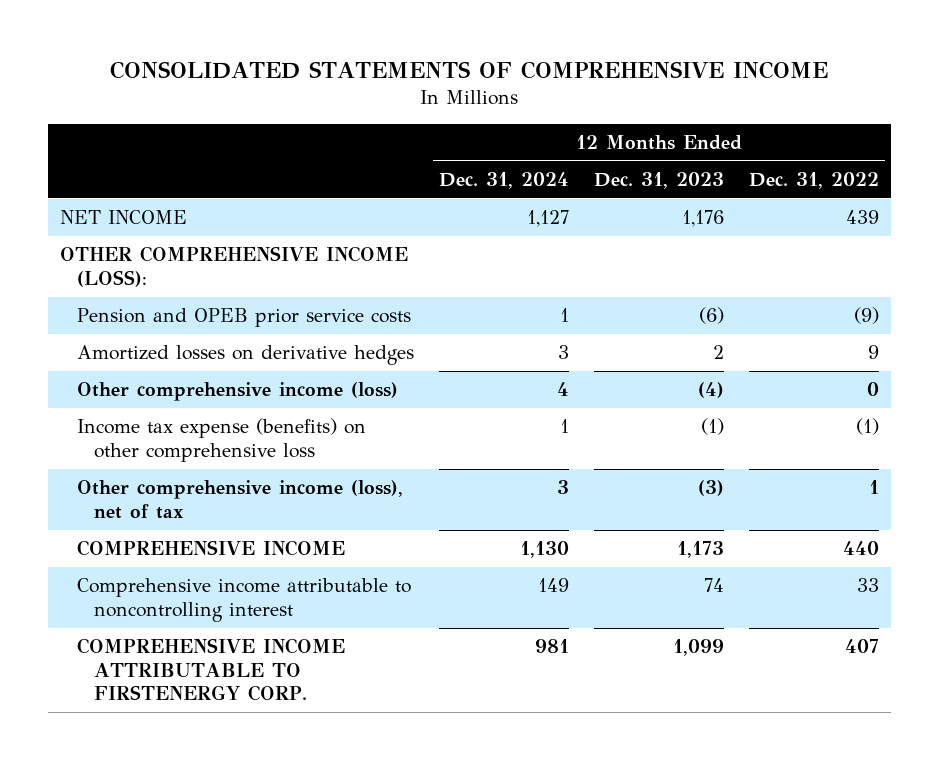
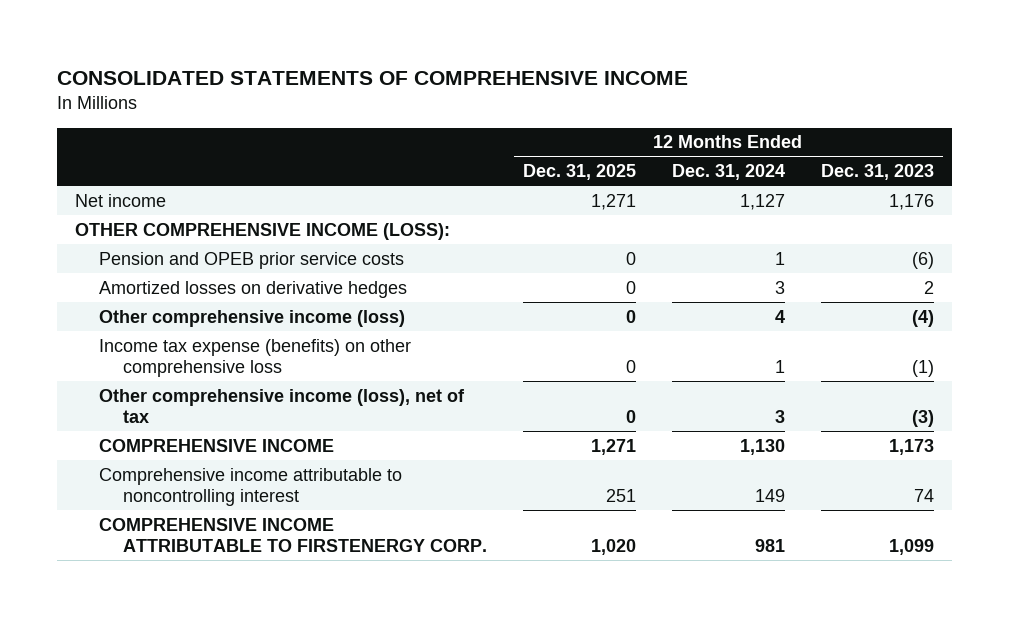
- | 12 Months Ended Dec. 31, 2024 | 12 Months Ended Dec. 31, 2023 | 12 Months Ended Dec. 31, 2022
+ | 12 Months Ended Dec. 31, 2025 | 12 Months Ended Dec. 31, 2024 | 12 Months Ended Dec. 31, 2023
- NET INCOME | 1,127 | 1,176 | 439
+ Net income | 1,271 | 1,127 | 1,176

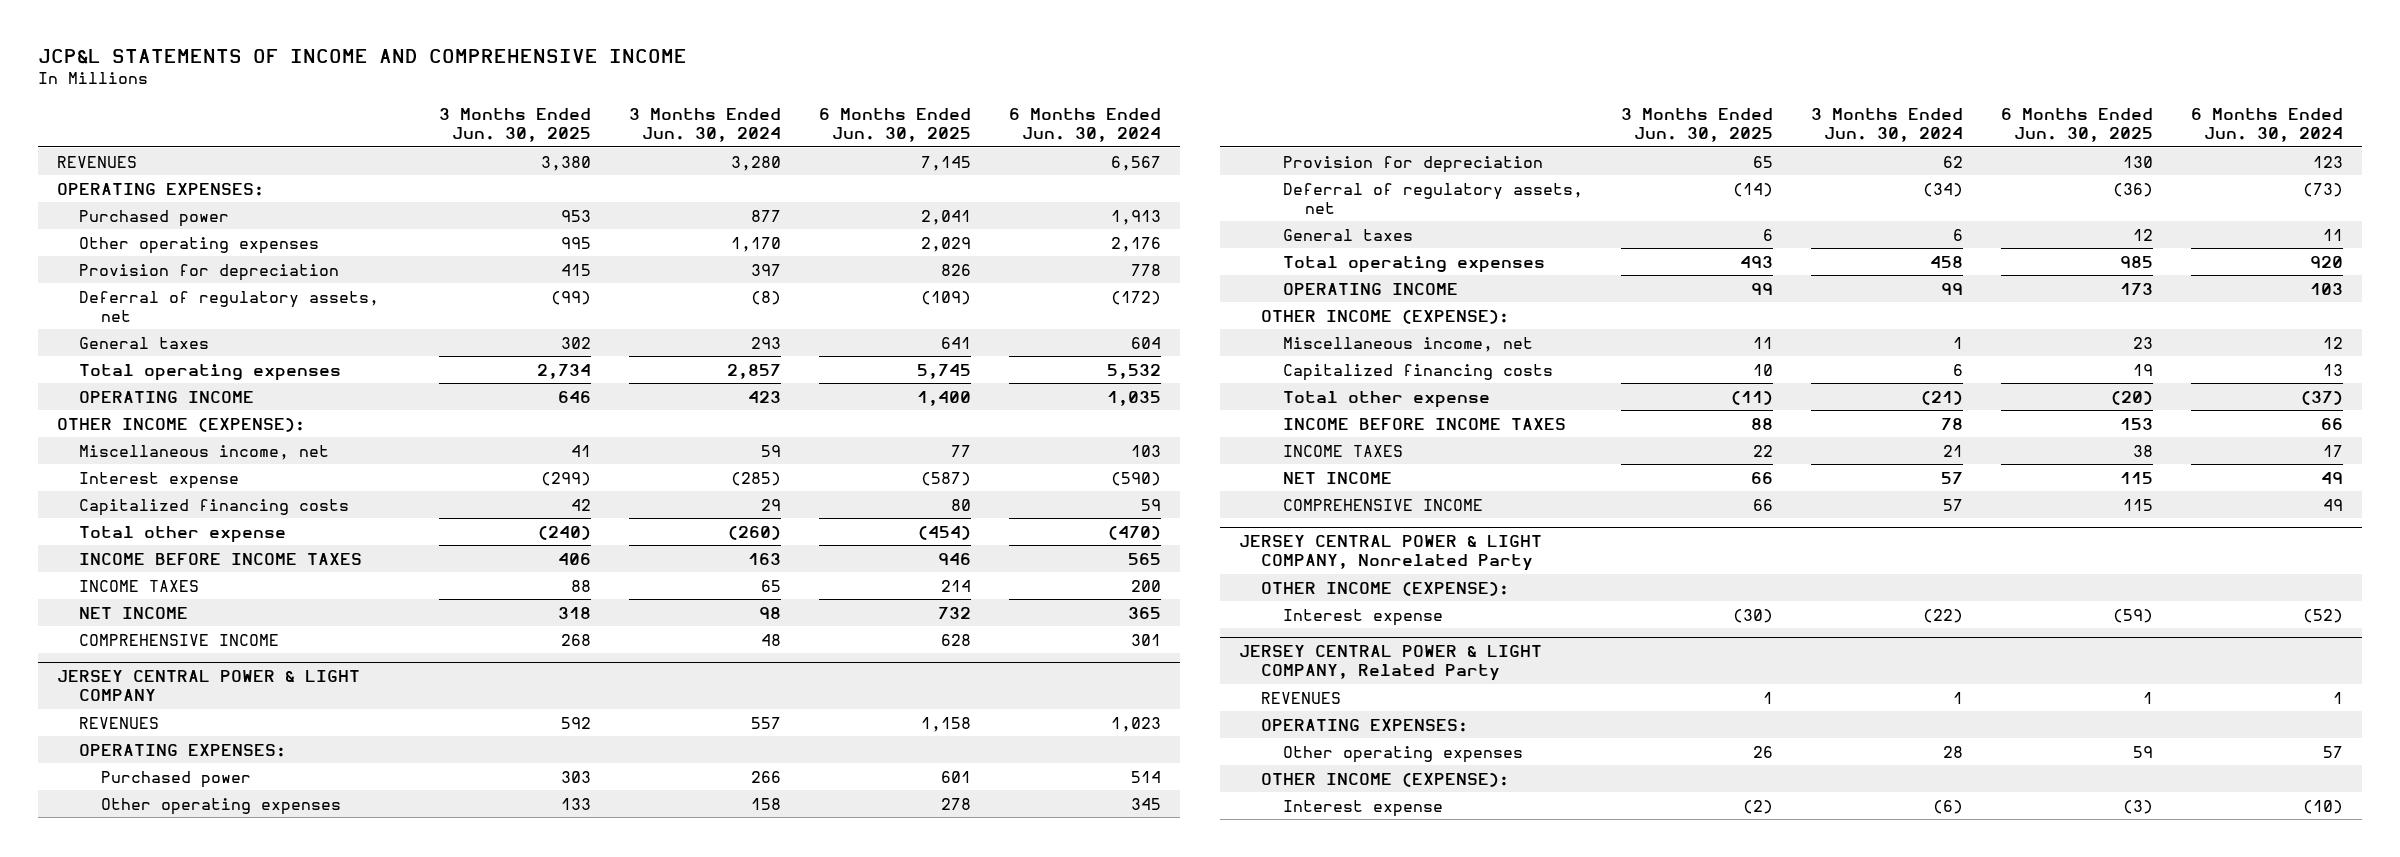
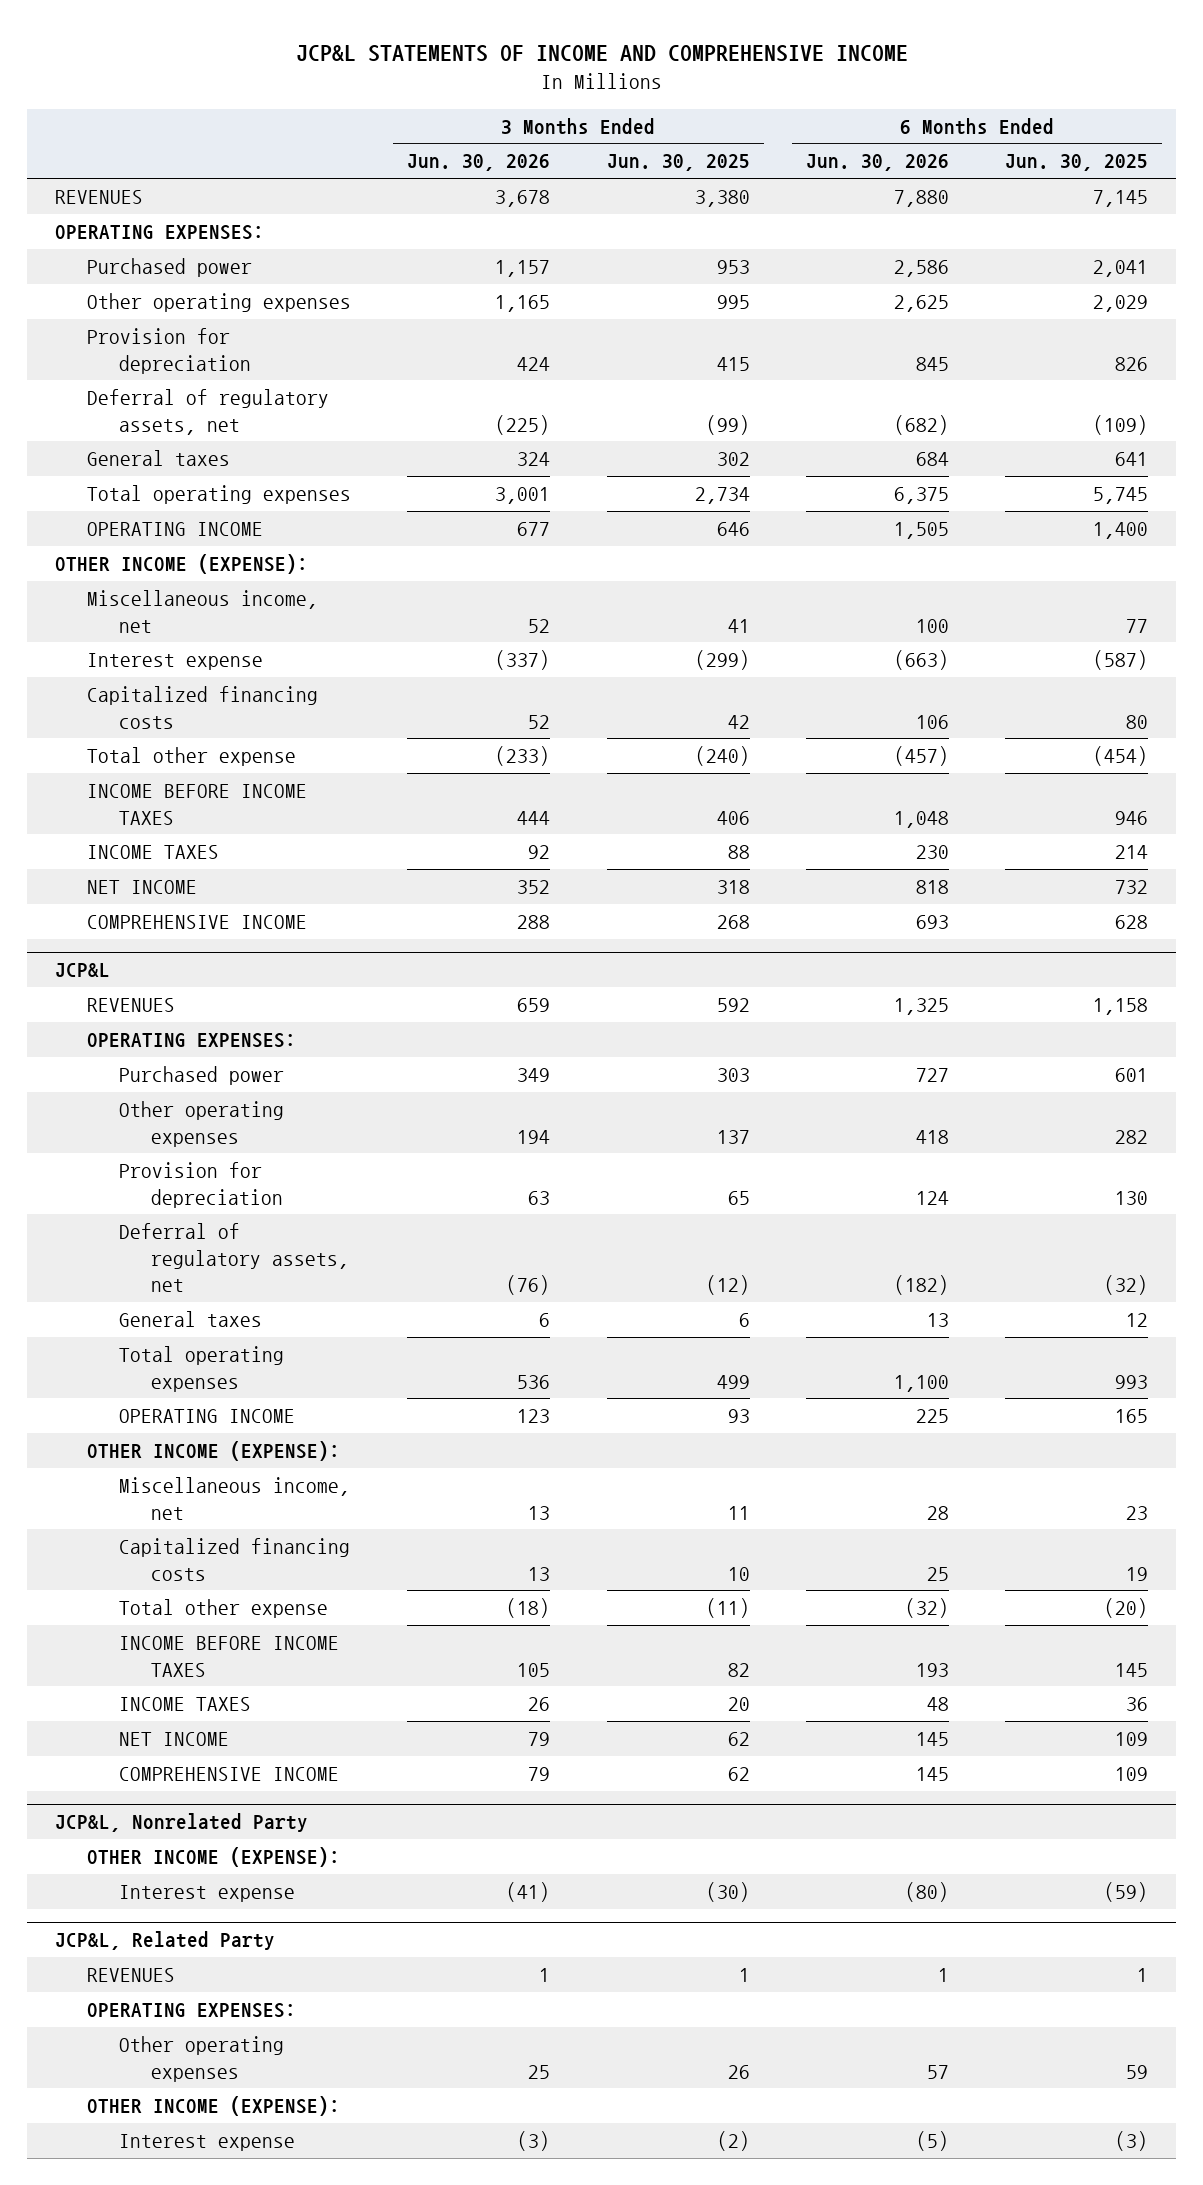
- | 3 Months Ended Jun. 30, 2025 | 3 Months Ended Jun. 30, 2024 | 6 Months Ended Jun. 30, 2025 | 6 Months Ended Jun. 30, 2024
+ | 3 Months Ended Jun. 30, 2026 | 3 Months Ended Jun. 30, 2025 | 6 Months Ended Jun. 30, 2026 | 6 Months Ended Jun. 30, 2025
- JERSEY CENTRAL POWER & LIGHT COMPANY
+ JCP&L
- Other operating expenses | 133 | 158 | 278 | 345
+ Other operating expenses | 194 | 137 | 418 | 282
- Deferral of regulatory assets, net | (14) | (34) | (36) | (73)
+ Deferral of regulatory assets, net | (76) | (12) | (182) | (32)
- Total operating expenses | 493 | 458 | 985 | 920
- OPERATING INCOME | 99 | 99 | 173 | 103
+ Total operating expenses | 536 | 499 | 1,100 | 993
+ OPERATING INCOME | 123 | 93 | 225 | 165
- INCOME BEFORE INCOME TAXES | 88 | 78 | 153 | 66
- INCOME TAXES | 22 | 21 | 38 | 17
- NET INCOME | 66 | 57 | 115 | 49
- COMPREHENSIVE INCOME | 66 | 57 | 115 | 49
- JERSEY CENTRAL POWER & LIGHT COMPANY, Nonrelated Party
+ INCOME BEFORE INCOME TAXES | 105 | 82 | 193 | 145
+ INCOME TAXES | 26 | 20 | 48 | 36
+ NET INCOME | 79 | 62 | 145 | 109
+ COMPREHENSIVE INCOME | 79 | 62 | 145 | 109
+ JCP&L, Nonrelated Party
- JERSEY CENTRAL POWER & LIGHT COMPANY, Related Party
+ JCP&L, Related Party

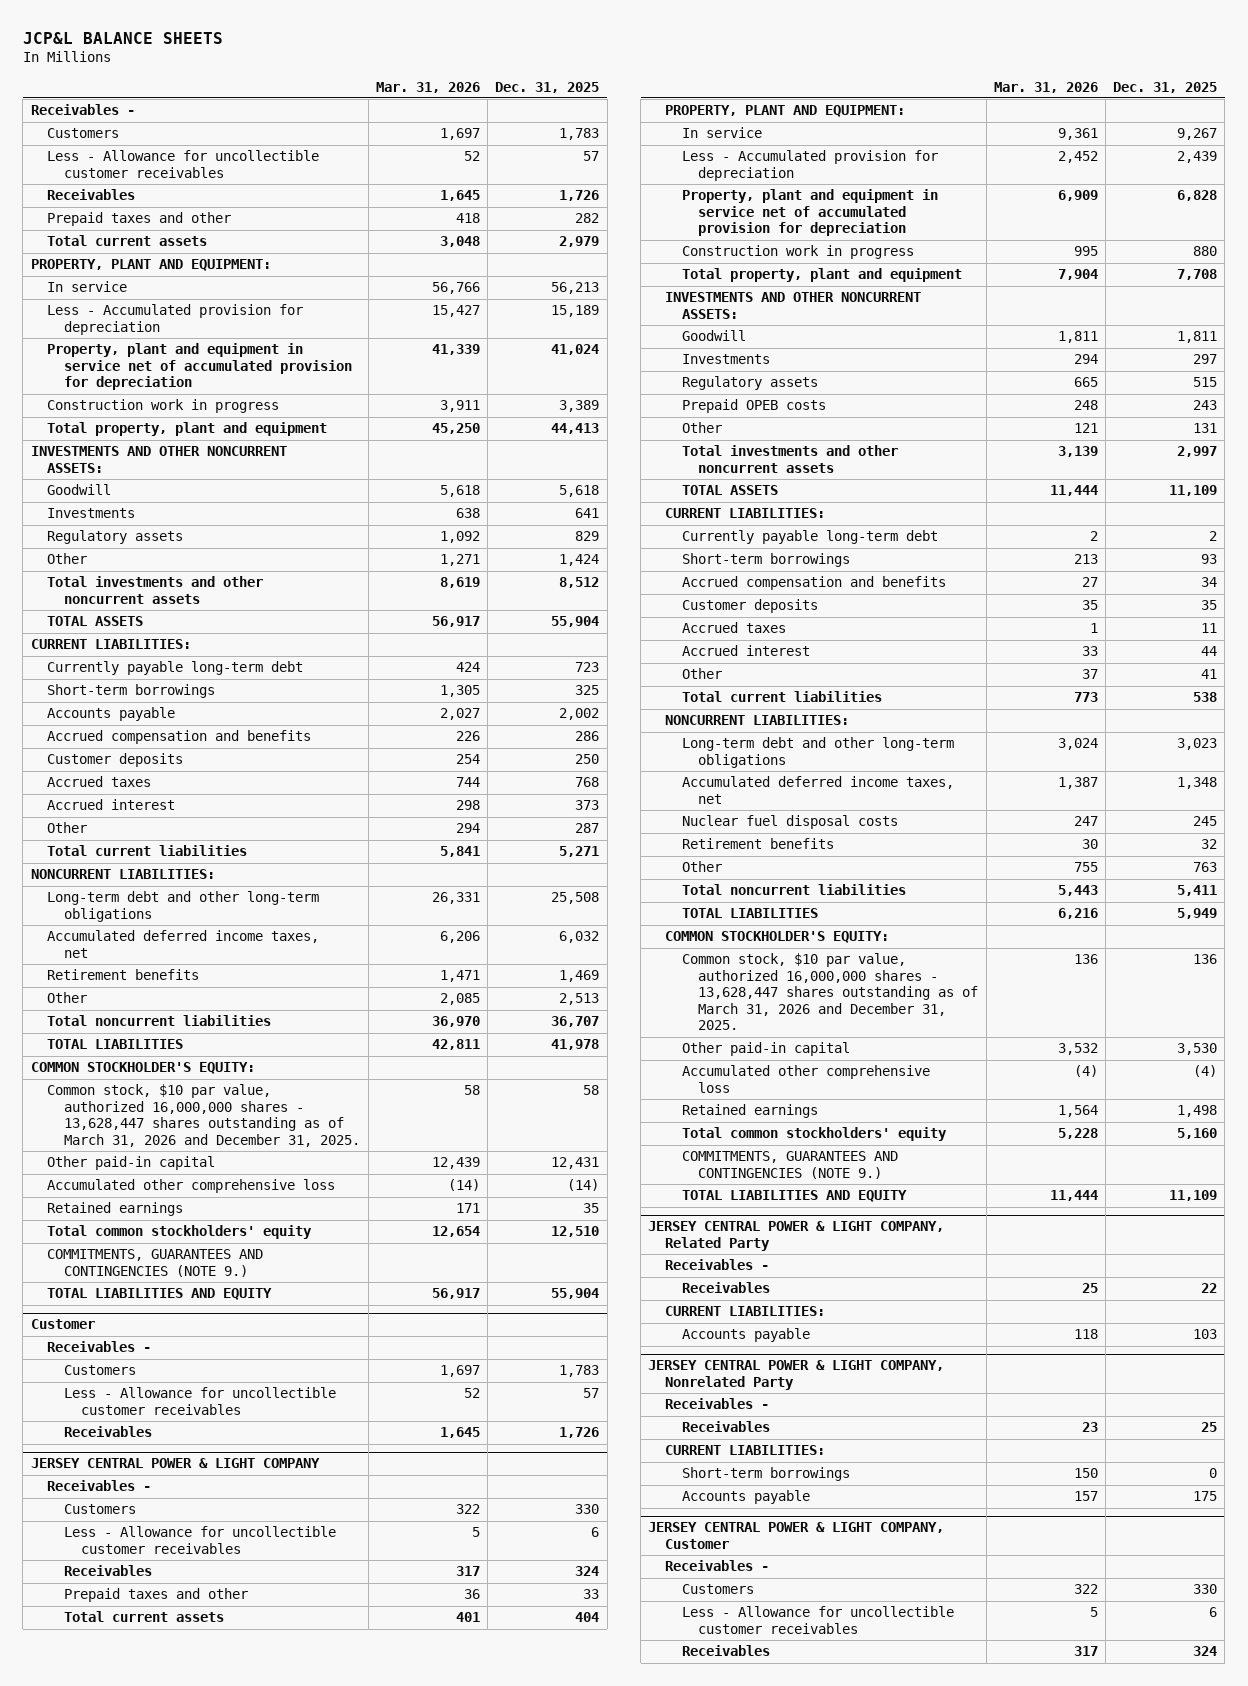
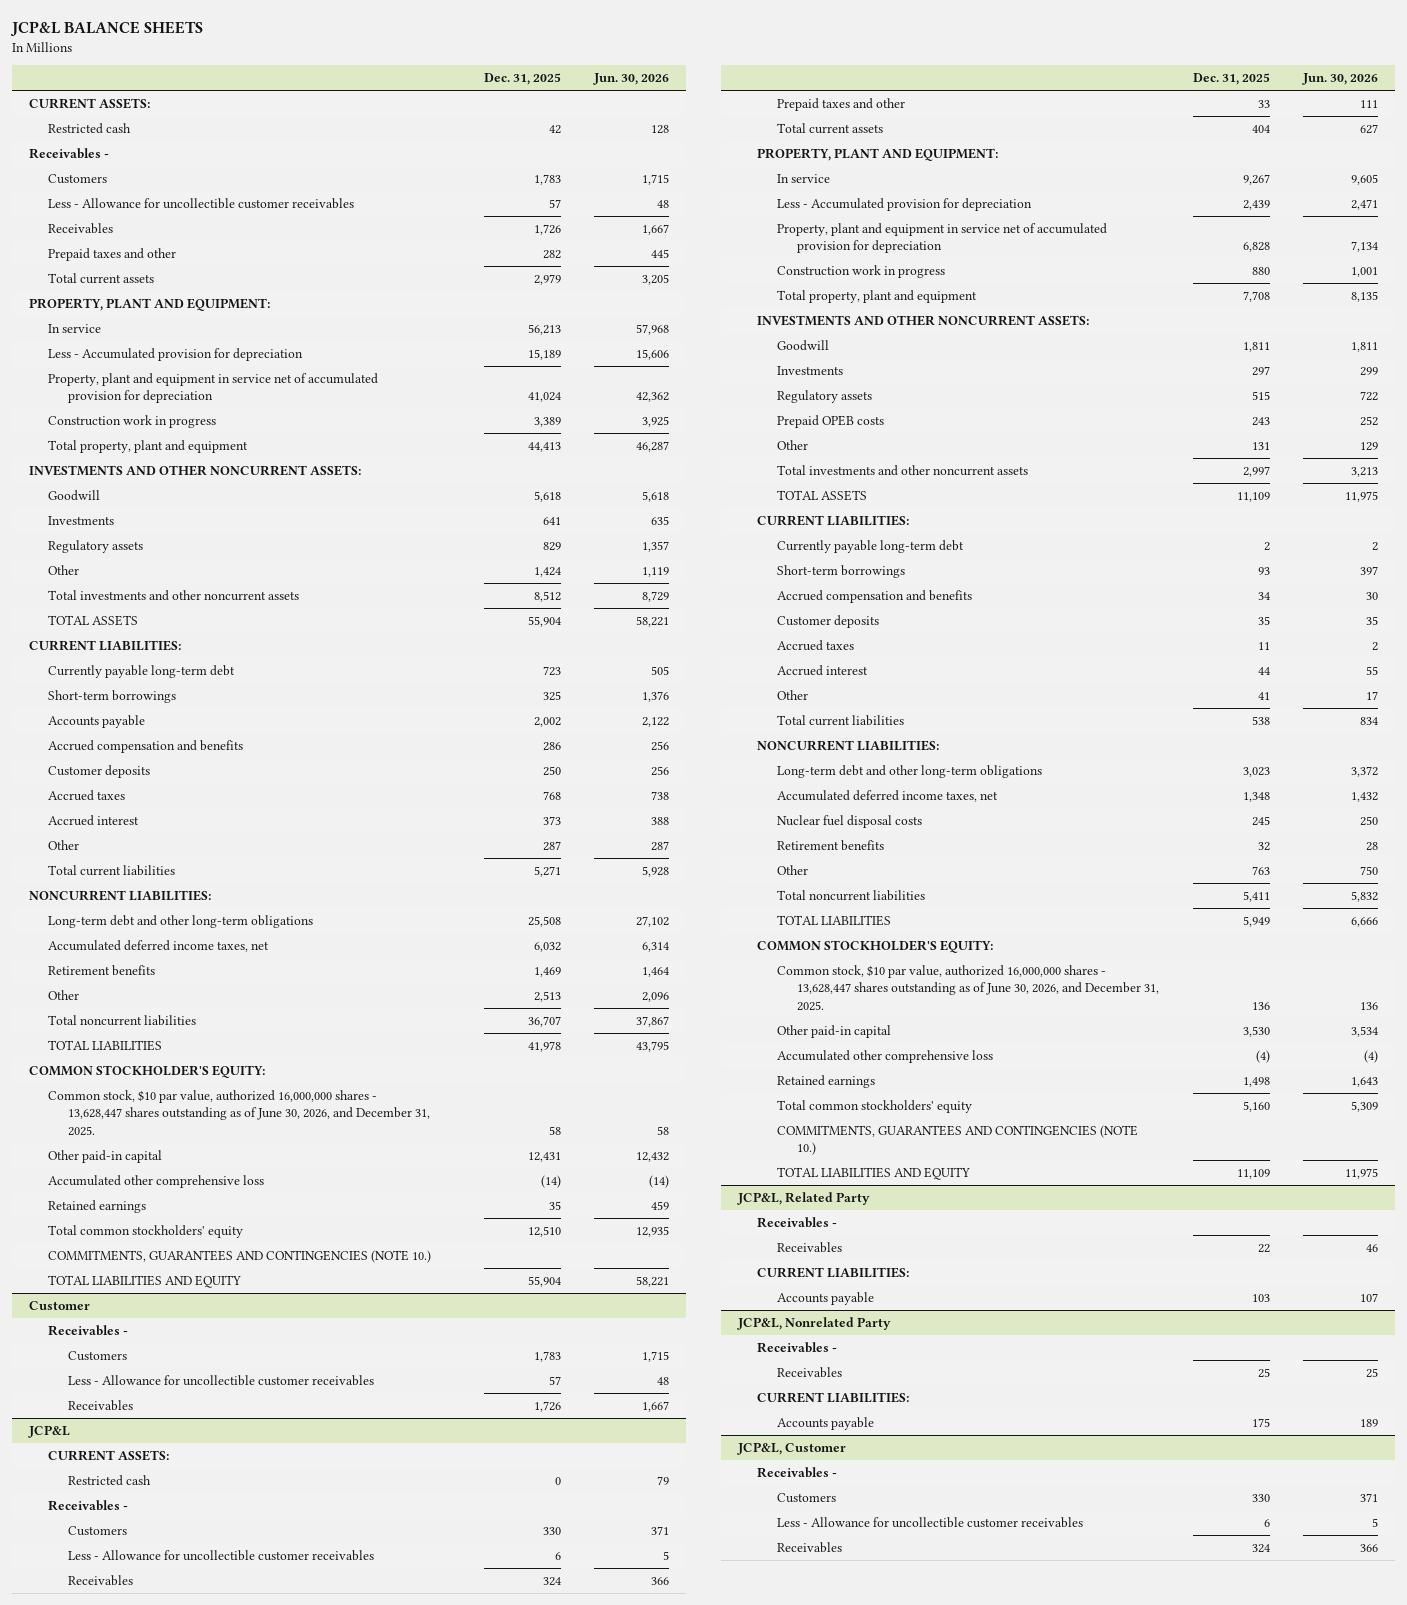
- | Mar. 31, 2026 | Dec. 31, 2025
+ | Dec. 31, 2025 | Jun. 30, 2026
+ CURRENT ASSETS:
+ Restricted cash | 42 | 128
- Common stock, $10 par value, authorized 16,000,000 shares - 13,628,447 shares outstanding as of March 31, 2026 and December 31, 2025. | 58 | 58
+ Common stock, $10 par value, authorized 16,000,000 shares - 13,628,447 shares outstanding as of June 30, 2026, and December 31, 2025. | 58 | 58
- COMMITMENTS, GUARANTEES AND CONTINGENCIES (NOTE 9.)
+ COMMITMENTS, GUARANTEES AND CONTINGENCIES (NOTE 10.)
- JERSEY CENTRAL POWER & LIGHT COMPANY
+ JCP&L
+ CURRENT ASSETS:
+ Restricted cash | 0 | 79
- Common stock, $10 par value, authorized 16,000,000 shares - 13,628,447 shares outstanding as of March 31, 2026 and December 31, 2025. | 136 | 136
+ Common stock, $10 par value, authorized 16,000,000 shares - 13,628,447 shares outstanding as of June 30, 2026, and December 31, 2025. | 136 | 136
- COMMITMENTS, GUARANTEES AND CONTINGENCIES (NOTE 9.)
+ COMMITMENTS, GUARANTEES AND CONTINGENCIES (NOTE 10.)
- JERSEY CENTRAL POWER & LIGHT COMPANY, Related Party
+ JCP&L, Related Party
- JERSEY CENTRAL POWER & LIGHT COMPANY, Nonrelated Party
+ JCP&L, Nonrelated Party
- Short-term borrowings | 150 | 0
- JERSEY CENTRAL POWER & LIGHT COMPANY, Customer
+ JCP&L, Customer

